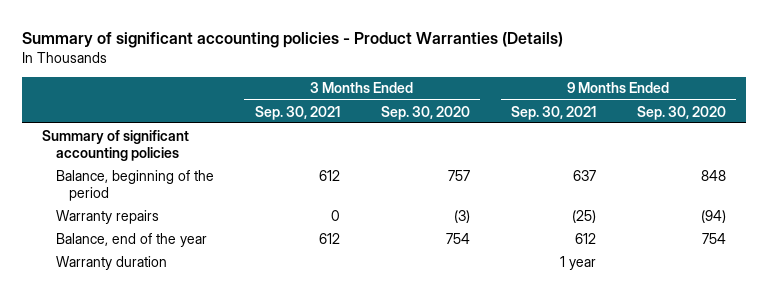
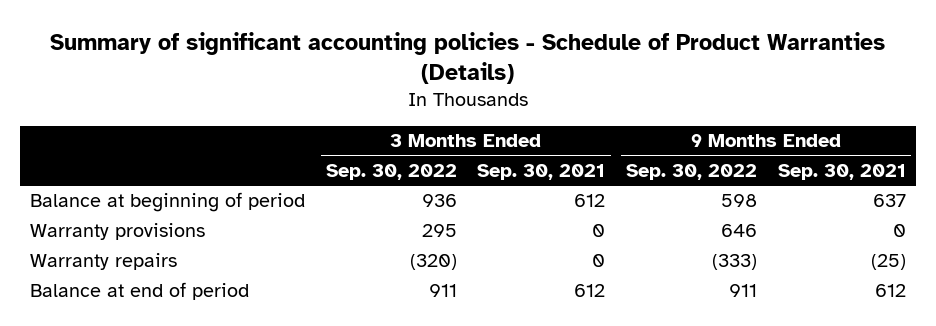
- Summary of significant accounting policies - Product Warranties (Details)
+ Summary of significant accounting policies - Schedule of Product Warranties (Details)
- | 3 Months Ended Sep. 30, 2021 | 3 Months Ended Sep. 30, 2020 | 9 Months Ended Sep. 30, 2021 | 9 Months Ended Sep. 30, 2020
+ | 3 Months Ended Sep. 30, 2022 | 3 Months Ended Sep. 30, 2021 | 9 Months Ended Sep. 30, 2022 | 9 Months Ended Sep. 30, 2021
- Summary of significant accounting policies
- Balance, beginning of the period | 612 | 757 | 637 | 848
+ Balance at beginning of period | 936 | 612 | 598 | 637
+ Warranty provisions | 295 | 0 | 646 | 0
- Balance, end of the year | 612 | 754 | 612 | 754
- Warranty duration | | | 1 year |
+ Balance at end of period | 911 | 612 | 911 | 612

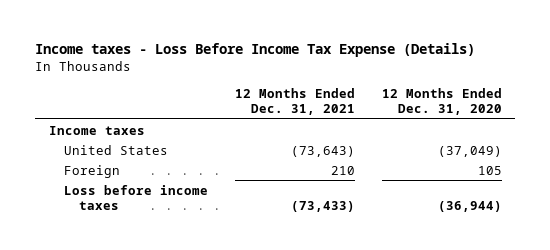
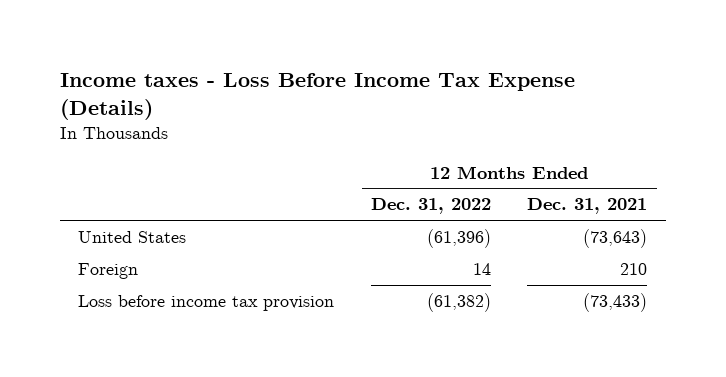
- | 12 Months Ended Dec. 31, 2021 | 12 Months Ended Dec. 31, 2020
+ | 12 Months Ended Dec. 31, 2022 | 12 Months Ended Dec. 31, 2021
- Income taxes
- Loss before income taxes | (73,433) | (36,944)
+ Loss before income tax provision | (61,382) | (73,433)

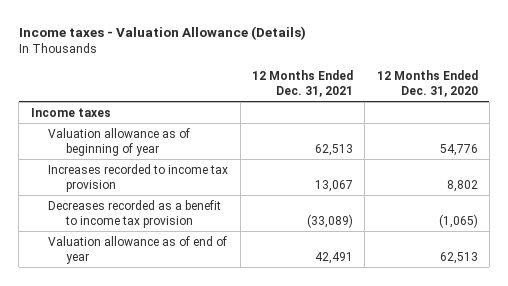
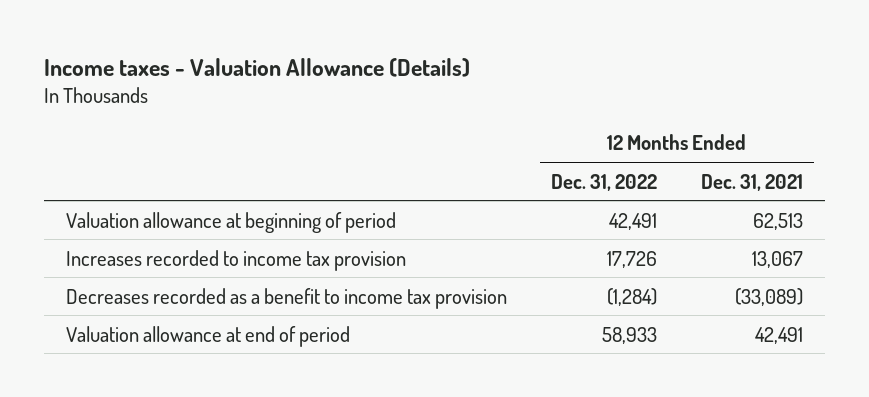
- | 12 Months Ended Dec. 31, 2021 | 12 Months Ended Dec. 31, 2020
+ | 12 Months Ended Dec. 31, 2022 | 12 Months Ended Dec. 31, 2021
- Income taxes
- Valuation allowance as of beginning of year | 62,513 | 54,776
+ Valuation allowance at beginning of period | 42,491 | 62,513
- Valuation allowance as of end of year | 42,491 | 62,513
+ Valuation allowance at end of period | 58,933 | 42,491

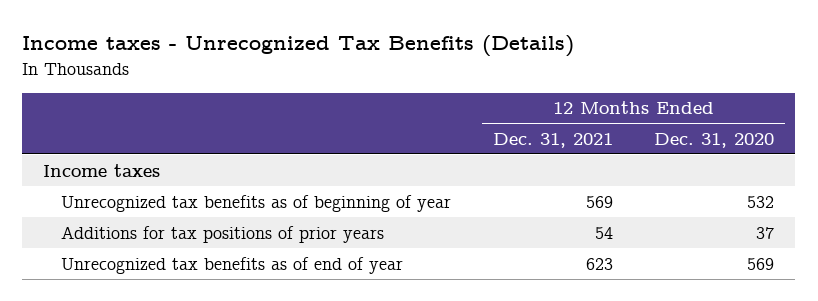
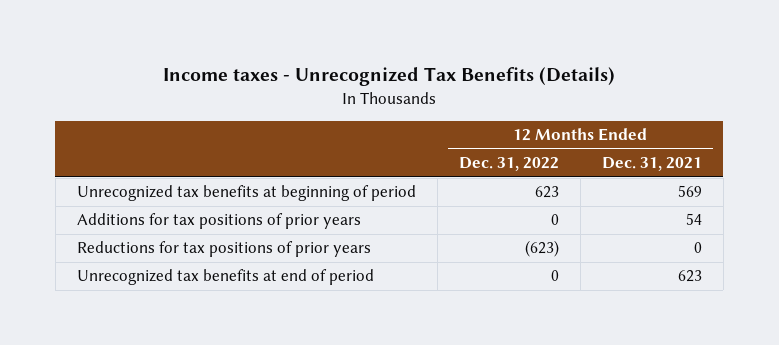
- | 12 Months Ended Dec. 31, 2021 | 12 Months Ended Dec. 31, 2020
+ | 12 Months Ended Dec. 31, 2022 | 12 Months Ended Dec. 31, 2021
- Income taxes
- Unrecognized tax benefits as of beginning of year | 569 | 532
+ Unrecognized tax benefits at beginning of period | 623 | 569
- Unrecognized tax benefits as of end of year | 623 | 569
+ Reductions for tax positions of prior years | (623) | 0
+ Unrecognized tax benefits at end of period | 0 | 623

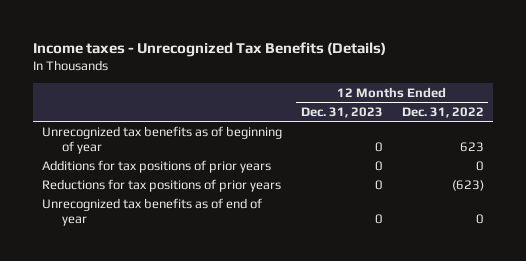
- | 12 Months Ended Dec. 31, 2022 | 12 Months Ended Dec. 31, 2021
+ | 12 Months Ended Dec. 31, 2023 | 12 Months Ended Dec. 31, 2022
- Unrecognized tax benefits at beginning of period | 623 | 569
+ Unrecognized tax benefits as of beginning of year | 0 | 623
- Unrecognized tax benefits at end of period | 0 | 623
+ Unrecognized tax benefits as of end of year | 0 | 0

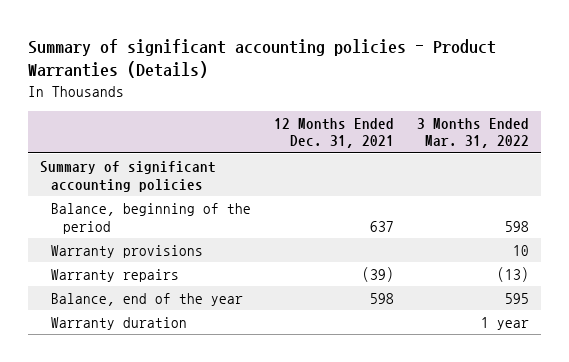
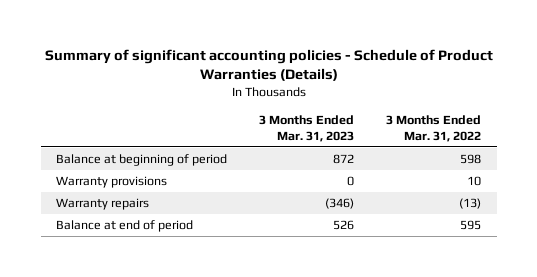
- Summary of significant accounting policies - Product Warranties (Details)
+ Summary of significant accounting policies - Schedule of Product Warranties (Details)
- | 12 Months Ended Dec. 31, 2021 | 3 Months Ended Mar. 31, 2022
+ | 3 Months Ended Mar. 31, 2023 | 3 Months Ended Mar. 31, 2022
- Summary of significant accounting policies
- Balance, beginning of the period | 637 | 598
+ Balance at beginning of period | 872 | 598
- Balance, end of the year | 598 | 595
- Warranty duration | | 1 year
+ Balance at end of period | 526 | 595

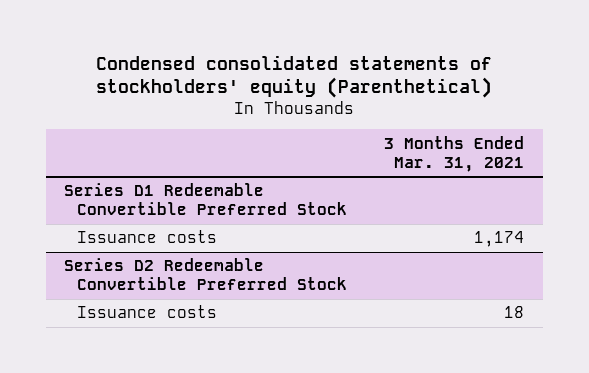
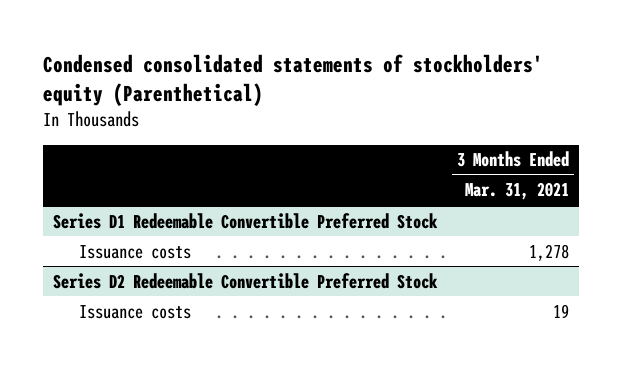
@ Series D1 Redeemable Convertible Preferred Stock
- Issuance costs | 1,174
+ Issuance costs | 1,278
@ Series D2 Redeemable Convertible Preferred Stock
- Issuance costs | 18
+ Issuance costs | 19

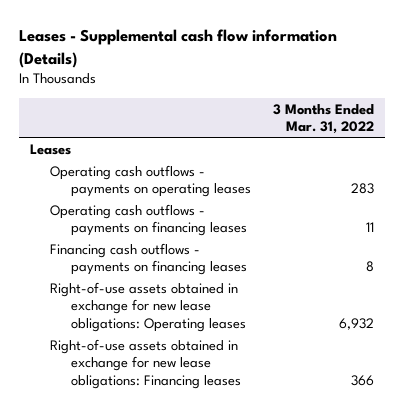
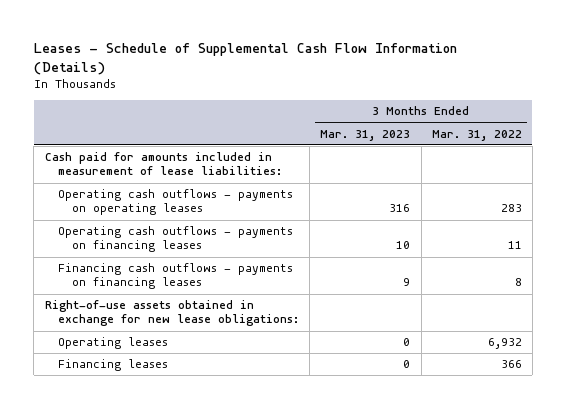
- Leases - Supplemental cash flow information (Details)
+ Leases - Schedule of Supplemental Cash Flow Information (Details)
- | 3 Months Ended Mar. 31, 2022
+ | 3 Months Ended Mar. 31, 2023 | 3 Months Ended Mar. 31, 2022
- Leases
+ Cash paid for amounts included in measurement of lease liabilities:
- Right-of-use assets obtained in exchange for new lease obligations: Operating leases | 6,932
- Right-of-use assets obtained in exchange for new lease obligations: Financing leases | 366
+ Right-of-use assets obtained in exchange for new lease obligations:
+ Operating leases | 0 | 6,932
+ Financing leases | 0 | 366

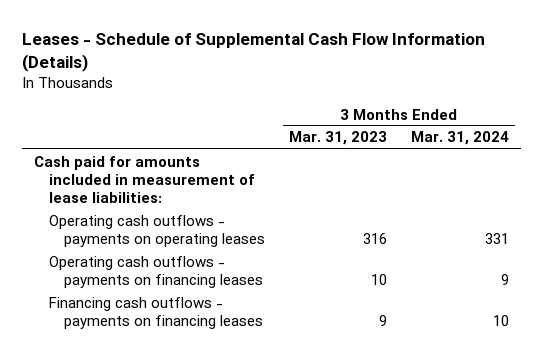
- | 3 Months Ended Mar. 31, 2023 | 3 Months Ended Mar. 31, 2022
+ | 3 Months Ended Mar. 31, 2023 | 3 Months Ended Mar. 31, 2024
- Right-of-use assets obtained in exchange for new lease obligations:
- Operating leases | 0 | 6,932
- Financing leases | 0 | 366

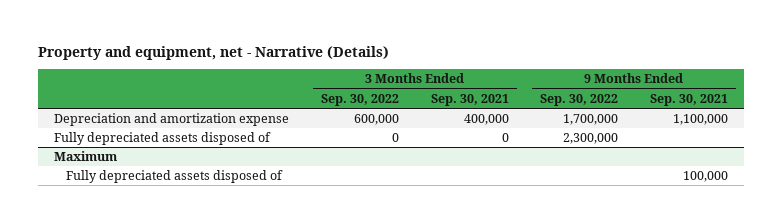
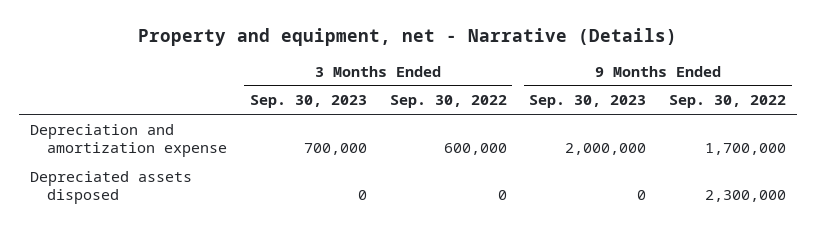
- | 3 Months Ended Sep. 30, 2022 | 3 Months Ended Sep. 30, 2021 | 9 Months Ended Sep. 30, 2022 | 9 Months Ended Sep. 30, 2021
+ | 3 Months Ended Sep. 30, 2023 | 3 Months Ended Sep. 30, 2022 | 9 Months Ended Sep. 30, 2023 | 9 Months Ended Sep. 30, 2022
- Fully depreciated assets disposed of | 0 | 0 | 2,300,000 |
- Maximum
- Fully depreciated assets disposed of | | | | 100,000
+ Depreciated assets disposed | 0 | 0 | 0 | 2,300,000

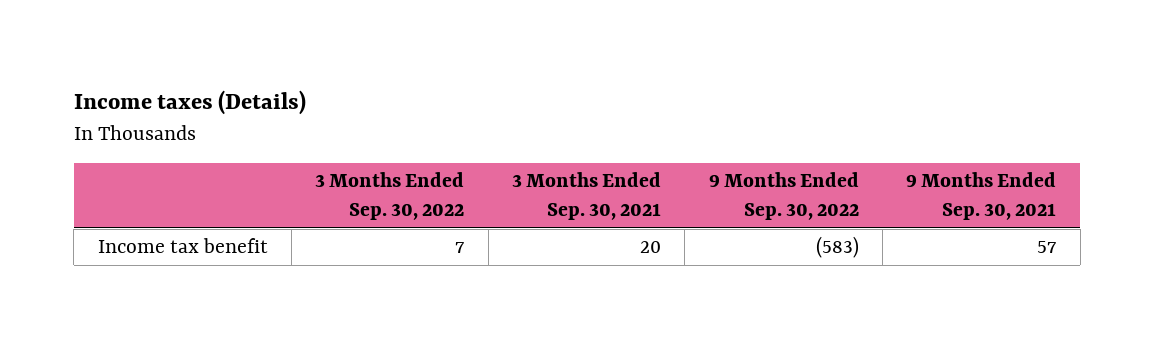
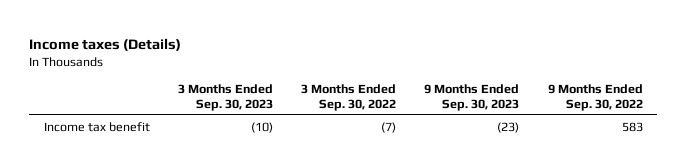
- | 3 Months Ended Sep. 30, 2022 | 3 Months Ended Sep. 30, 2021 | 9 Months Ended Sep. 30, 2022 | 9 Months Ended Sep. 30, 2021
+ | 3 Months Ended Sep. 30, 2023 | 3 Months Ended Sep. 30, 2022 | 9 Months Ended Sep. 30, 2023 | 9 Months Ended Sep. 30, 2022
- Income tax benefit | 7 | 20 | (583) | 57
+ Income tax benefit | (10) | (7) | (23) | 583

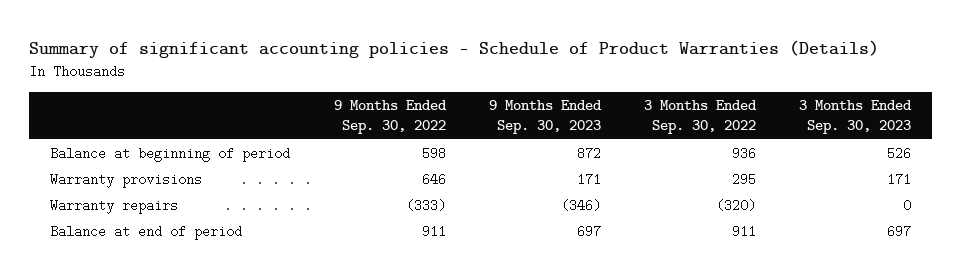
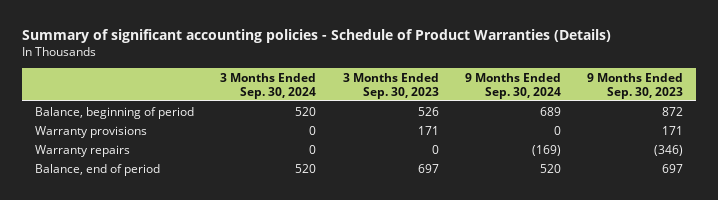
- | 9 Months Ended Sep. 30, 2022 | 9 Months Ended Sep. 30, 2023 | 3 Months Ended Sep. 30, 2022 | 3 Months Ended Sep. 30, 2023
+ | 3 Months Ended Sep. 30, 2024 | 3 Months Ended Sep. 30, 2023 | 9 Months Ended Sep. 30, 2024 | 9 Months Ended Sep. 30, 2023
- Balance at beginning of period | 598 | 872 | 936 | 526
+ Balance, beginning of period | 520 | 526 | 689 | 872
- Balance at end of period | 911 | 697 | 911 | 697
+ Balance, end of period | 520 | 697 | 520 | 697

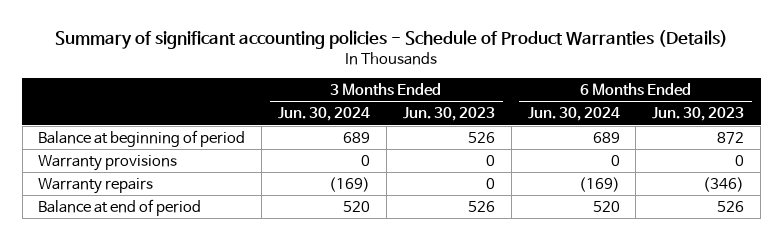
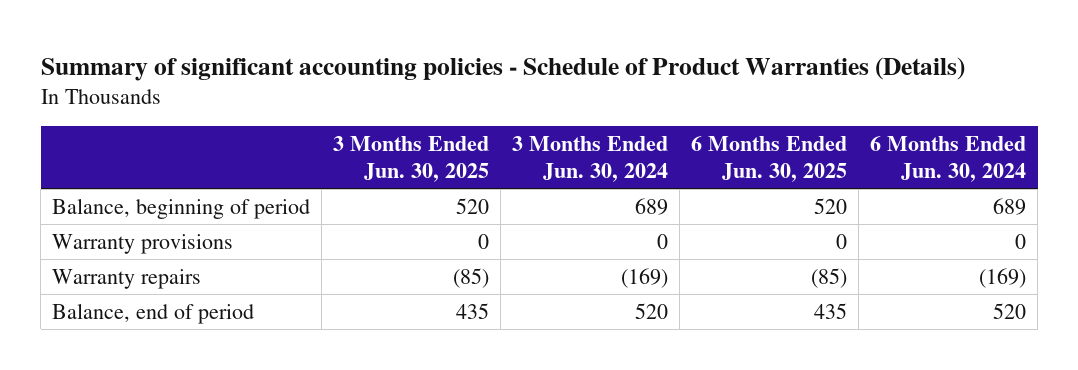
- | 3 Months Ended Jun. 30, 2024 | 3 Months Ended Jun. 30, 2023 | 6 Months Ended Jun. 30, 2024 | 6 Months Ended Jun. 30, 2023
+ | 3 Months Ended Jun. 30, 2025 | 3 Months Ended Jun. 30, 2024 | 6 Months Ended Jun. 30, 2025 | 6 Months Ended Jun. 30, 2024
- Balance at beginning of period | 689 | 526 | 689 | 872
+ Balance, beginning of period | 520 | 689 | 520 | 689
- Balance at end of period | 520 | 526 | 520 | 526
+ Balance, end of period | 435 | 520 | 435 | 520

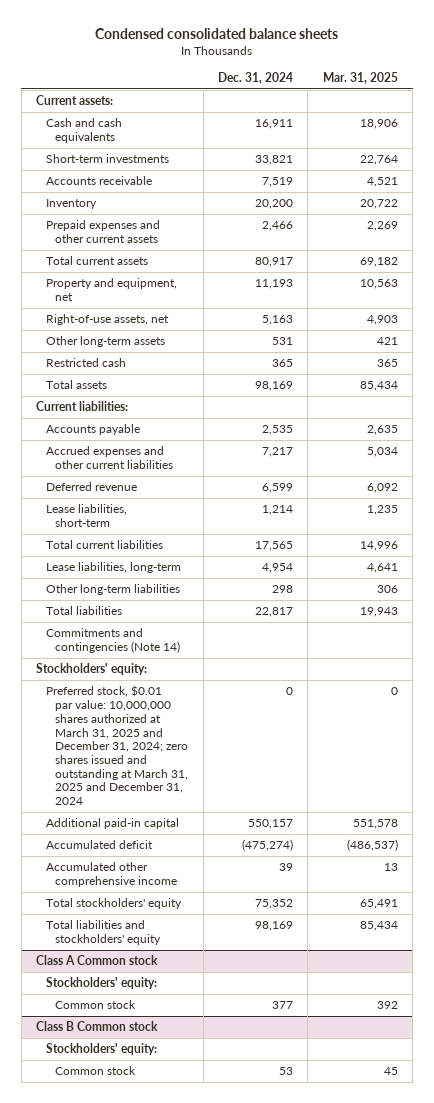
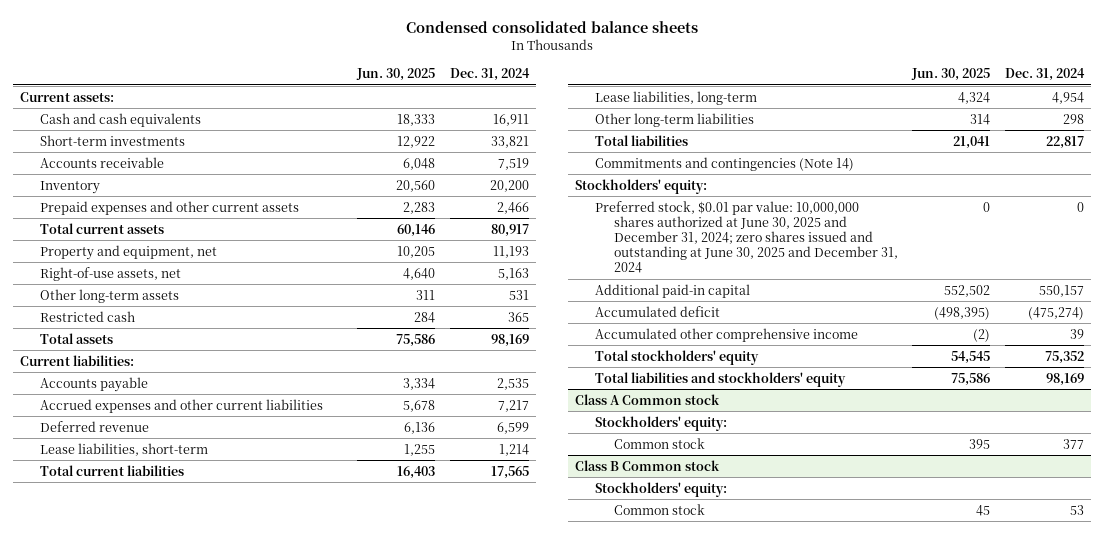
- | Dec. 31, 2024 | Mar. 31, 2025
+ | Jun. 30, 2025 | Dec. 31, 2024
- Preferred stock, $0.01 par value: 10,000,000 shares authorized at March 31, 2025 and December 31, 2024; zero shares issued and outstanding at March 31, 2025 and December 31, 2024 | 0 | 0
+ Preferred stock, $0.01 par value: 10,000,000 shares authorized at June 30, 2025 and December 31, 2024; zero shares issued and outstanding at June 30, 2025 and December 31, 2024 | 0 | 0

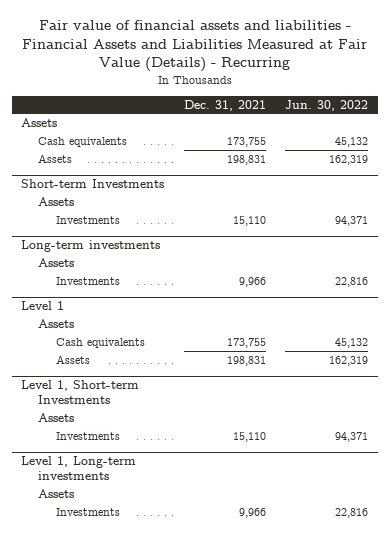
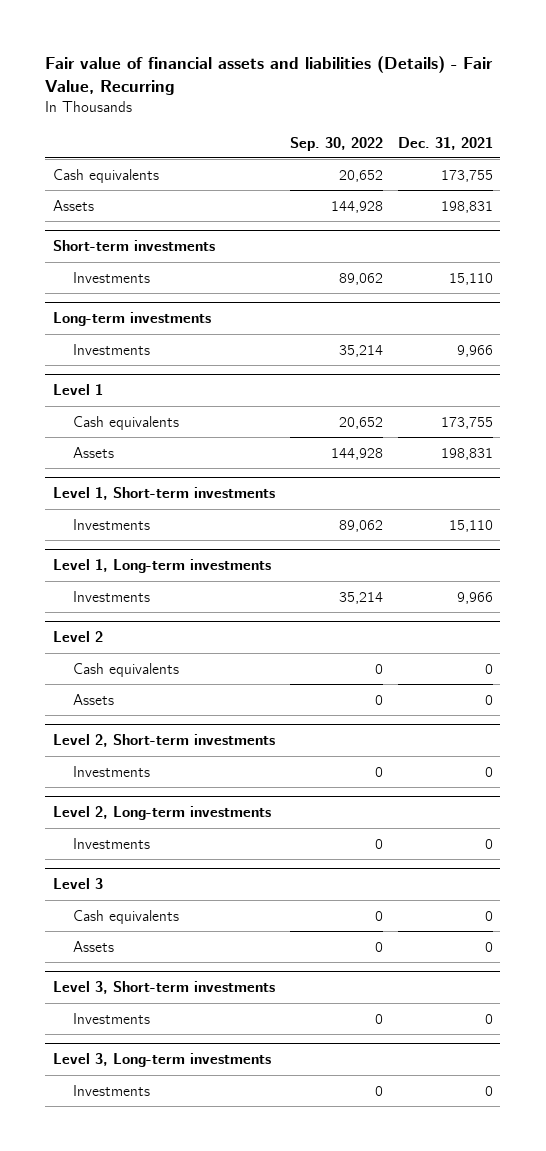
- Fair value of financial assets and liabilities - Financial Assets and Liabilities Measured at Fair Value (Details) - Recurring
+ Fair value of financial assets and liabilities (Details) - Fair Value, Recurring
- | Dec. 31, 2021 | Jun. 30, 2022
+ | Sep. 30, 2022 | Dec. 31, 2021
- Assets
- Short-term Investments
- Assets
+ Short-term investments
@ Long-term investments
- Assets
@ Level 1
- Assets
- Level 1, Short-term Investments
- Assets
+ Level 1, Short-term investments
@ Level 1, Long-term investments
- Assets
+ Level 2
+ Cash equivalents | 0 | 0
+ Assets | 0 | 0
+ Level 2, Short-term investments
+ Investments | 0 | 0
+ Level 2, Long-term investments
+ Investments | 0 | 0
+ Level 3
+ Cash equivalents | 0 | 0
+ Assets | 0 | 0
+ Level 3, Short-term investments
+ Investments | 0 | 0
+ Level 3, Long-term investments
+ Investments | 0 | 0

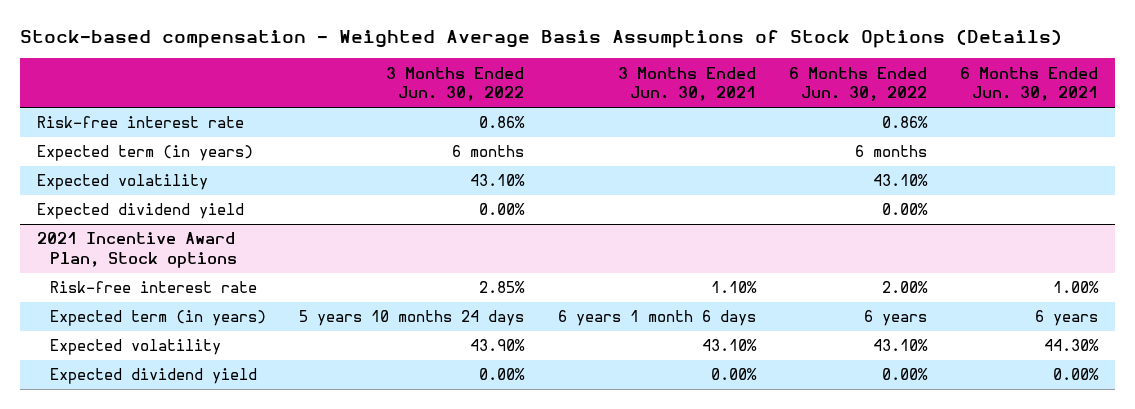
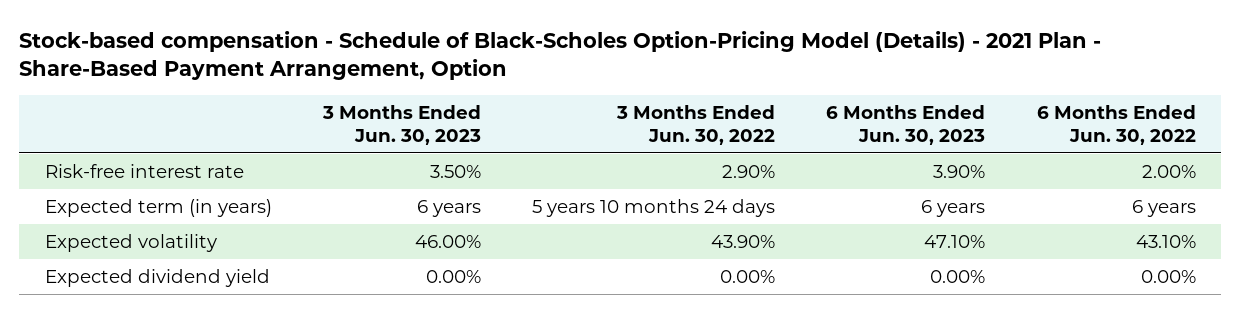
- Stock-based compensation - Weighted Average Basis Assumptions of Stock Options (Details)
+ Stock-based compensation - Schedule of Black-Scholes Option-Pricing Model (Details) - 2021 Plan - Share-Based Payment Arrangement, Option
- | 3 Months Ended Jun. 30, 2022 | 3 Months Ended Jun. 30, 2021 | 6 Months Ended Jun. 30, 2022 | 6 Months Ended Jun. 30, 2021
+ | 3 Months Ended Jun. 30, 2023 | 3 Months Ended Jun. 30, 2022 | 6 Months Ended Jun. 30, 2023 | 6 Months Ended Jun. 30, 2022
- Risk-free interest rate | 0.86% | | 0.86% |
- Expected term (in years) | 6 months | | 6 months |
- Expected volatility | 43.10% | | 43.10% |
- Expected dividend yield | 0.00% | | 0.00% |
- 2021 Incentive Award Plan, Stock options
- Risk-free interest rate | 2.85% | 1.10% | 2.00% | 1.00%
+ Risk-free interest rate | 3.50% | 2.90% | 3.90% | 2.00%

